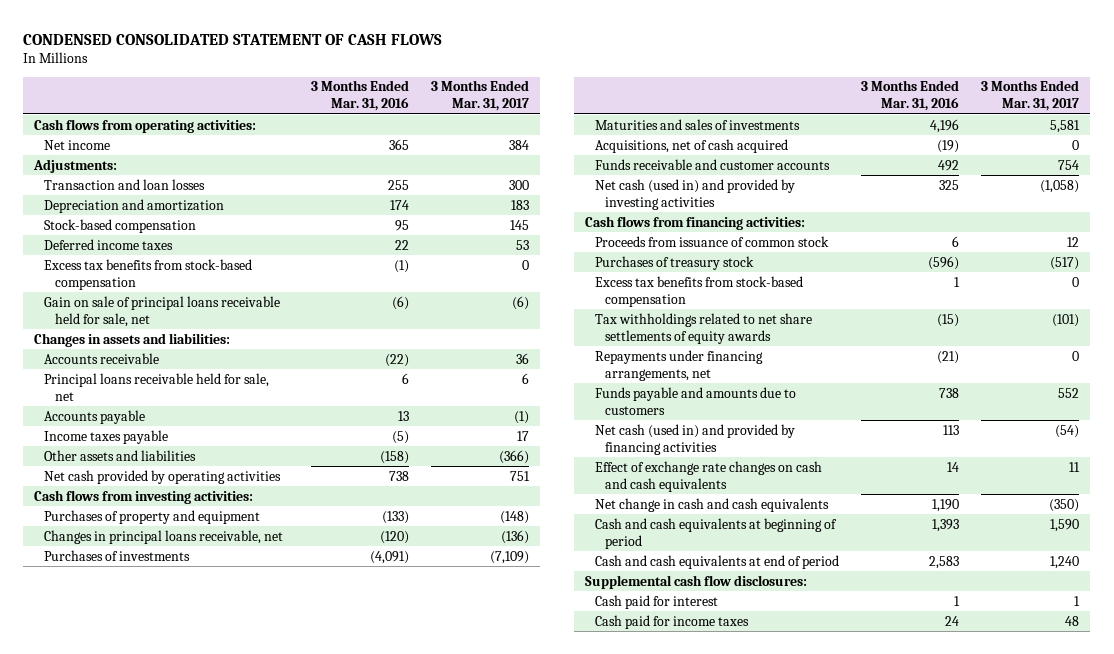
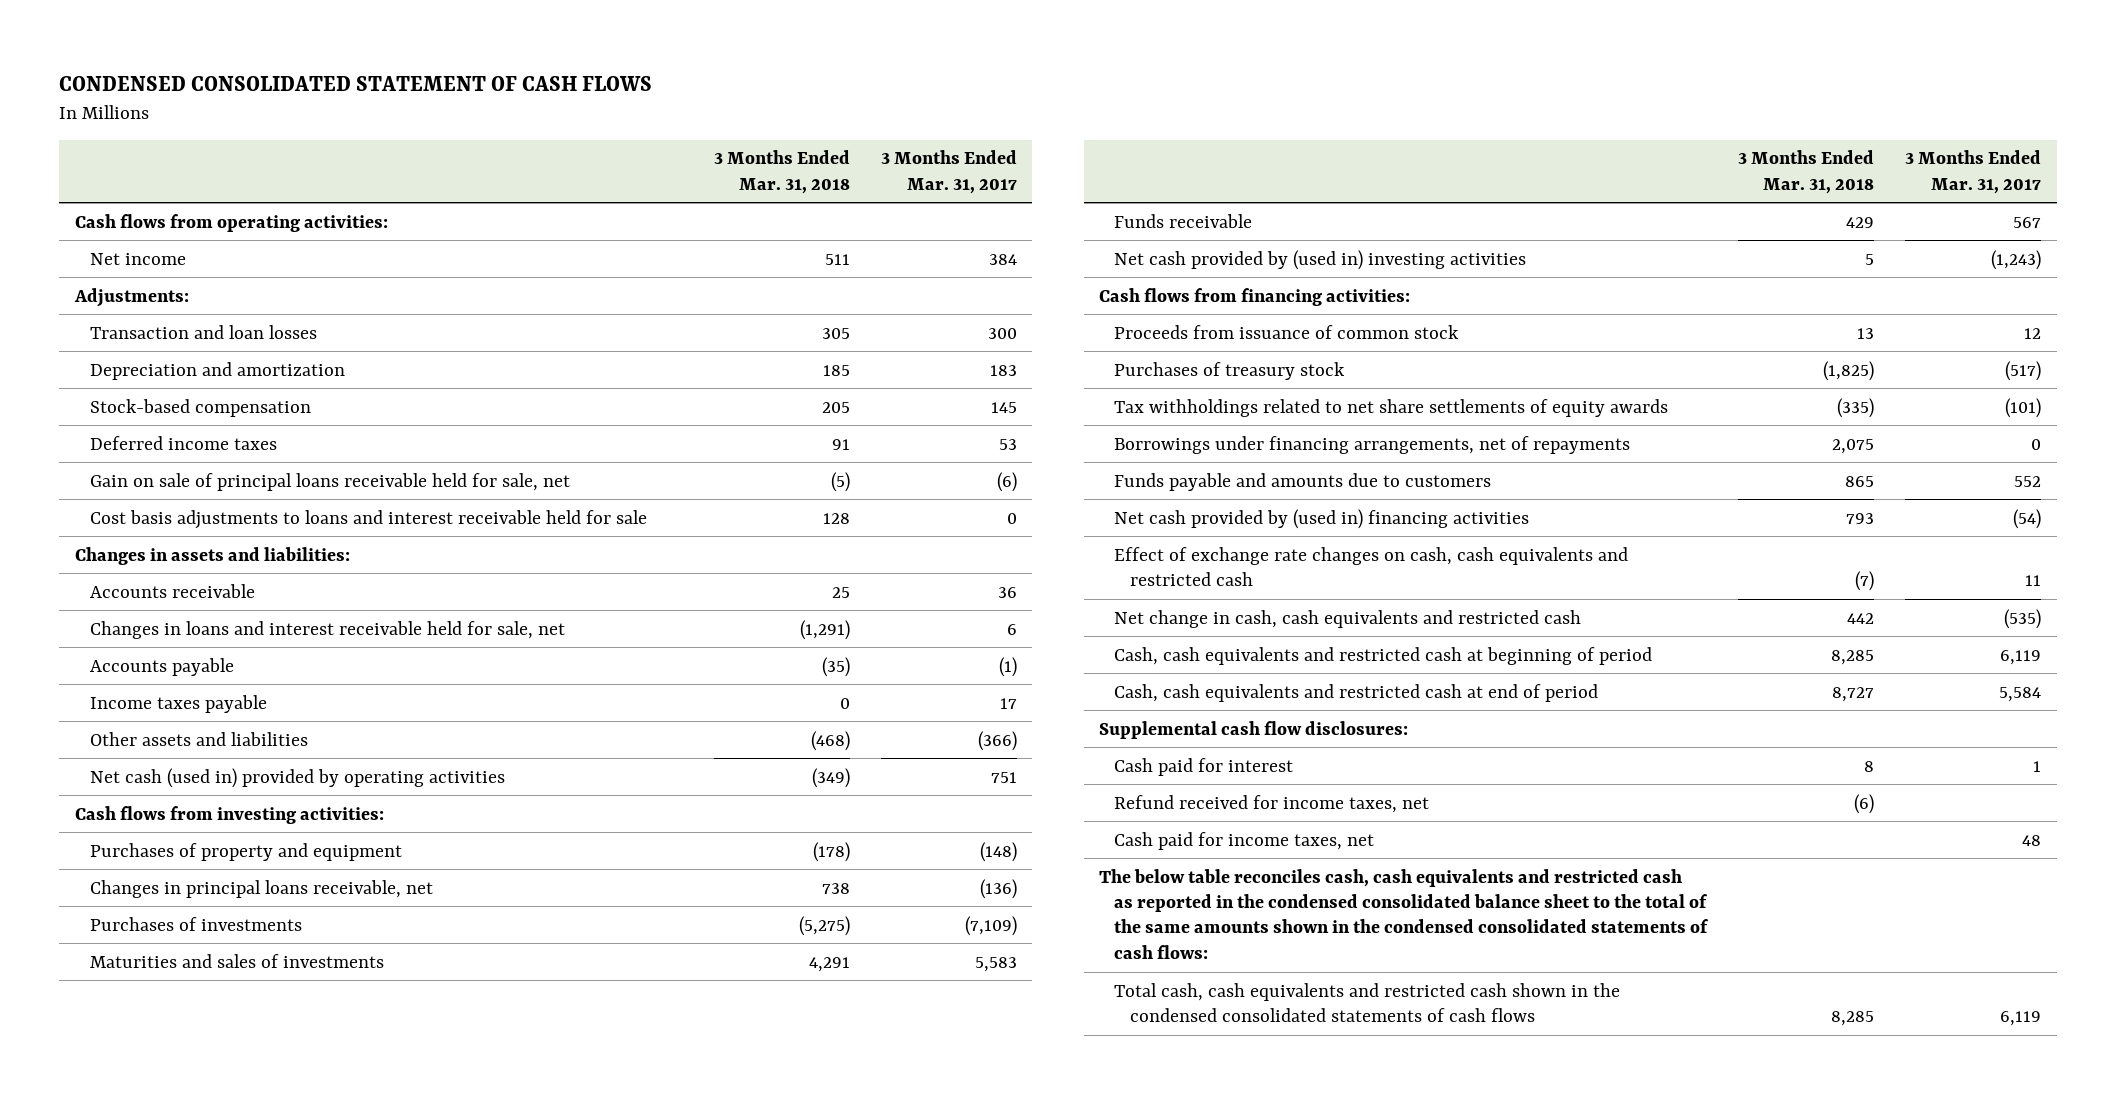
- | 3 Months Ended Mar. 31, 2016 | 3 Months Ended Mar. 31, 2017
+ | 3 Months Ended Mar. 31, 2018 | 3 Months Ended Mar. 31, 2017
- Excess tax benefits from stock-based compensation | (1) | 0
+ Cost basis adjustments to loans and interest receivable held for sale | 128 | 0
- Principal loans receivable held for sale, net | 6 | 6
+ Changes in loans and interest receivable held for sale, net | (1,291) | 6
- Net cash provided by operating activities | 738 | 751
+ Net cash (used in) provided by operating activities | (349) | 751
- Maturities and sales of investments | 4,196 | 5,581
- Acquisitions, net of cash acquired | (19) | 0
- Funds receivable and customer accounts | 492 | 754
- Net cash (used in) and provided by investing activities | 325 | (1,058)
+ Maturities and sales of investments | 4,291 | 5,583
+ Funds receivable | 429 | 567
+ Net cash provided by (used in) investing activities | 5 | (1,243)
- Excess tax benefits from stock-based compensation | 1 | 0
- Repayments under financing arrangements, net | (21) | 0
+ Borrowings under financing arrangements, net of repayments | 2,075 | 0
- Net cash (used in) and provided by financing activities | 113 | (54)
- Effect of exchange rate changes on cash and cash equivalents | 14 | 11
- Net change in cash and cash equivalents | 1,190 | (350)
- Cash and cash equivalents at beginning of period | 1,393 | 1,590
- Cash and cash equivalents at end of period | 2,583 | 1,240
+ Net cash provided by (used in) financing activities | 793 | (54)
+ Effect of exchange rate changes on cash, cash equivalents and restricted cash | (7) | 11
+ Net change in cash, cash equivalents and restricted cash | 442 | (535)
+ Cash, cash equivalents and restricted cash at beginning of period | 8,285 | 6,119
+ Cash, cash equivalents and restricted cash at end of period | 8,727 | 5,584
- Cash paid for income taxes | 24 | 48
+ Refund received for income taxes, net | (6) |
+ Cash paid for income taxes, net | | 48
+ The below table reconciles cash, cash equivalents and restricted cash as reported in the condensed consolidated balance sheet to the total of the same amounts shown in the condensed consolidated statements of cash flows:
+ Total cash, cash equivalents and restricted cash shown in the condensed consolidated statements of cash flows | 8,285 | 6,119

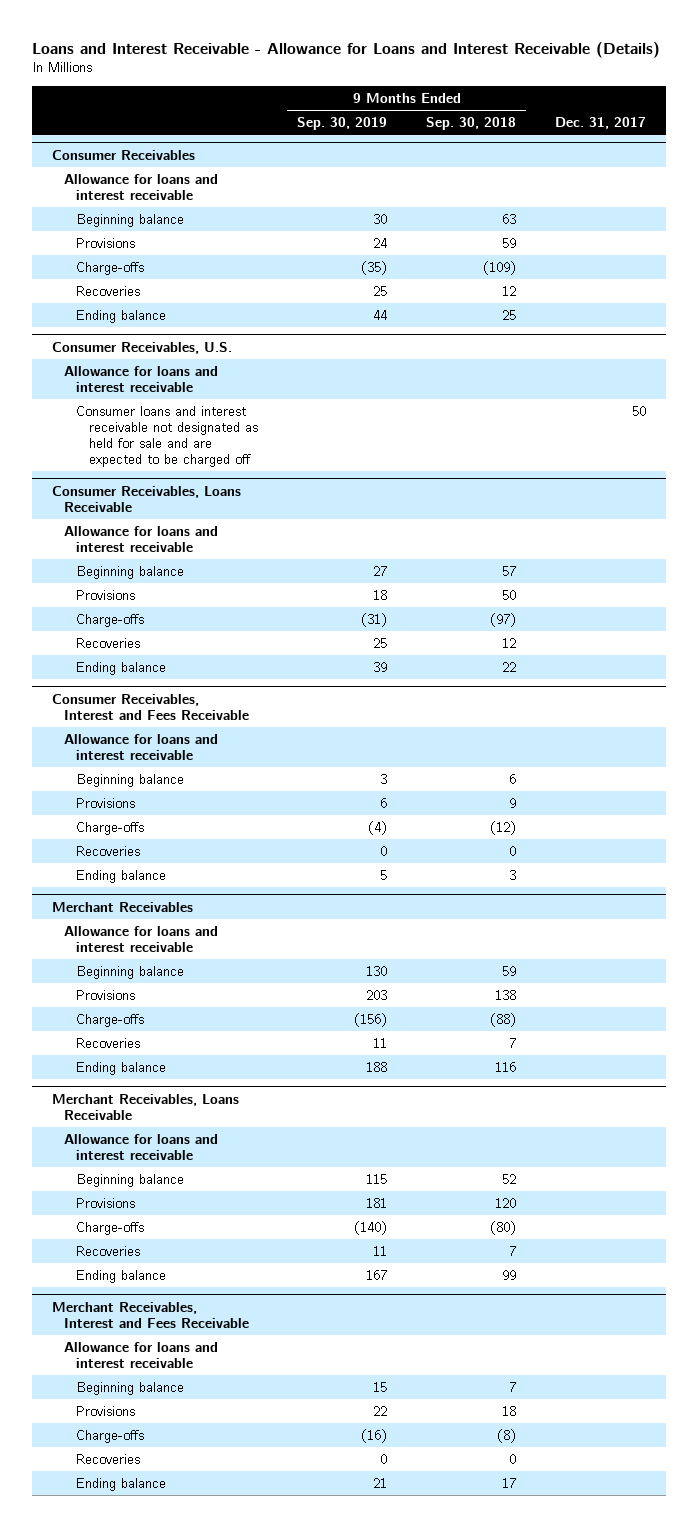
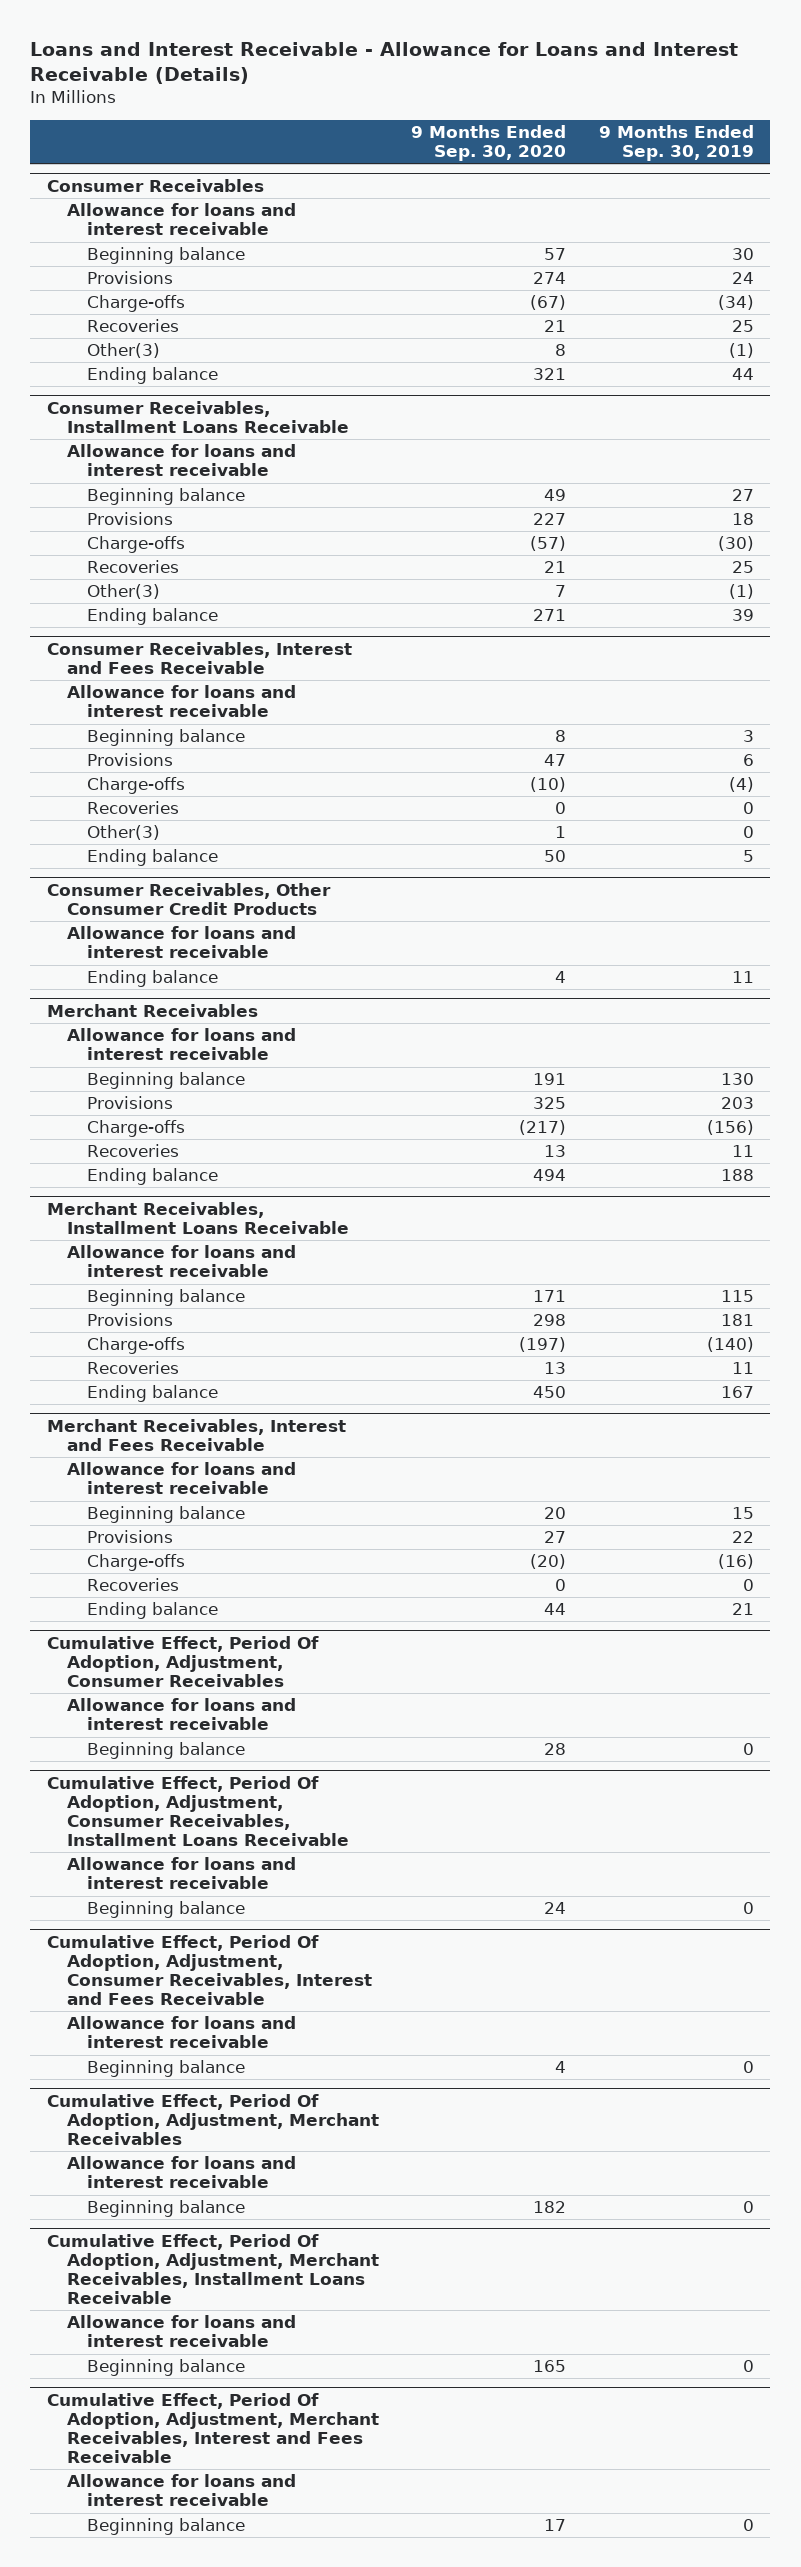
- | 9 Months Ended Sep. 30, 2019 | 9 Months Ended Sep. 30, 2018 | Dec. 31, 2017
+ | 9 Months Ended Sep. 30, 2020 | 9 Months Ended Sep. 30, 2019
@ Consumer Receivables
- Charge-offs | (35) | (109) |
+ Charge-offs | (67) | (34)
+ Other(3) | 8 | (1)
- Consumer Receivables, U.S.
- Allowance for loans and interest receivable
- Consumer loans and interest receivable not designated as held for sale and are expected to be charged off | | | 50
- Consumer Receivables, Loans Receivable
+ Consumer Receivables, Installment Loans Receivable
- Charge-offs | (31) | (97) |
+ Charge-offs | (57) | (30)
+ Other(3) | 7 | (1)
@ Consumer Receivables, Interest and Fees Receivable
+ Other(3) | 1 | 0
+ Consumer Receivables, Other Consumer Credit Products
+ Allowance for loans and interest receivable
+ Ending balance | 4 | 11
- Merchant Receivables, Loans Receivable
+ Merchant Receivables, Installment Loans Receivable
+ Cumulative Effect, Period Of Adoption, Adjustment, Consumer Receivables
+ Allowance for loans and interest receivable
+ Beginning balance | 28 | 0
+ Cumulative Effect, Period Of Adoption, Adjustment, Consumer Receivables, Installment Loans Receivable
+ Allowance for loans and interest receivable
+ Beginning balance | 24 | 0
+ Cumulative Effect, Period Of Adoption, Adjustment, Consumer Receivables, Interest and Fees Receivable
+ Allowance for loans and interest receivable
+ Beginning balance | 4 | 0
+ Cumulative Effect, Period Of Adoption, Adjustment, Merchant Receivables
+ Allowance for loans and interest receivable
+ Beginning balance | 182 | 0
+ Cumulative Effect, Period Of Adoption, Adjustment, Merchant Receivables, Installment Loans Receivable
+ Allowance for loans and interest receivable
+ Beginning balance | 165 | 0
+ Cumulative Effect, Period Of Adoption, Adjustment, Merchant Receivables, Interest and Fees Receivable
+ Allowance for loans and interest receivable
+ Beginning balance | 17 | 0

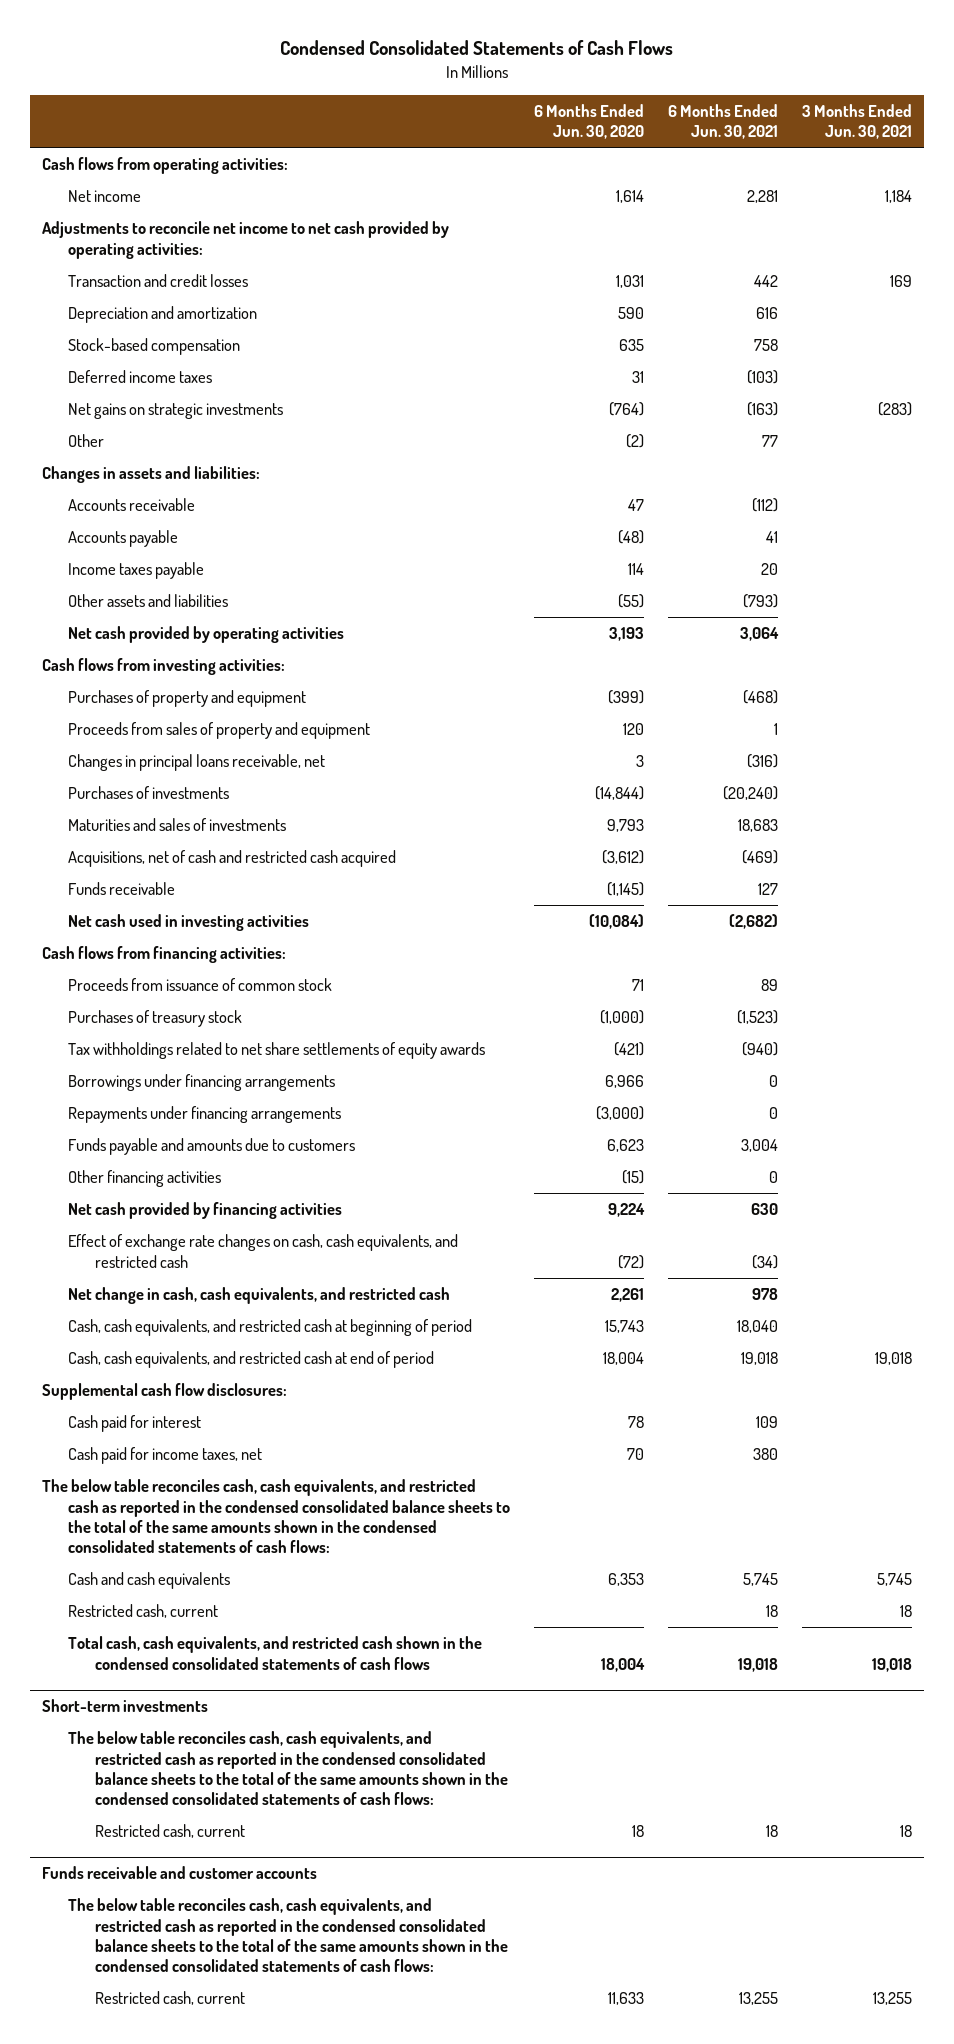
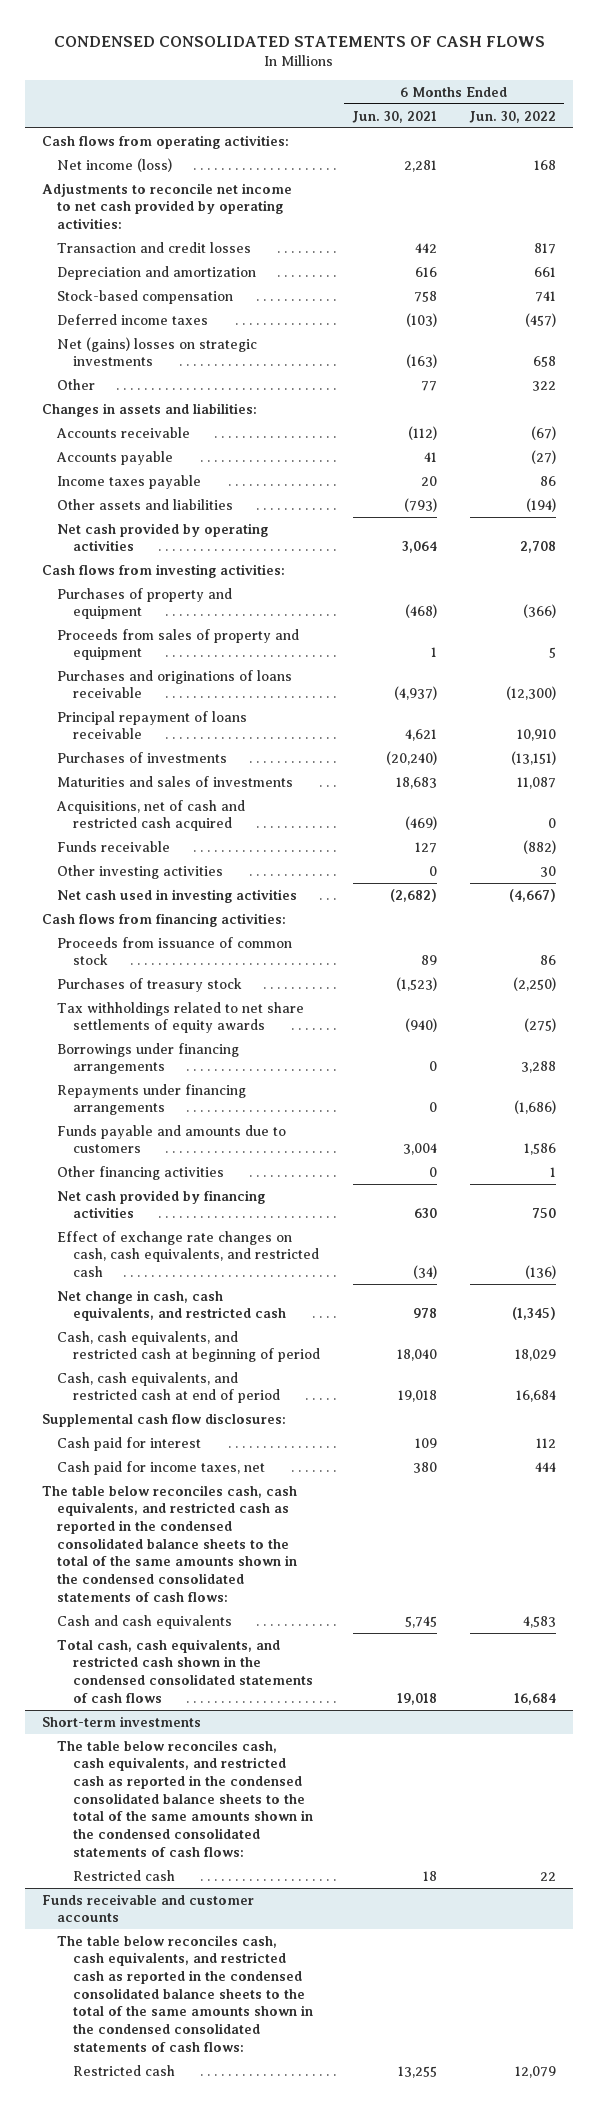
- Condensed Consolidated Statements of Cash Flows
+ CONDENSED CONSOLIDATED STATEMENTS OF CASH FLOWS
- | 6 Months Ended Jun. 30, 2020 | 6 Months Ended Jun. 30, 2021 | 3 Months Ended Jun. 30, 2021
+ | 6 Months Ended Jun. 30, 2021 | 6 Months Ended Jun. 30, 2022
- Net income | 1,614 | 2,281 | 1,184
+ Net income (loss) | 2,281 | 168
- Net gains on strategic investments | (764) | (163) | (283)
+ Net (gains) losses on strategic investments | (163) | 658
- Changes in principal loans receivable, net | 3 | (316) |
+ Purchases and originations of loans receivable | (4,937) | (12,300)
+ Principal repayment of loans receivable | 4,621 | 10,910
+ Other investing activities | 0 | 30
- The below table reconciles cash, cash equivalents, and restricted cash as reported in the condensed consolidated balance sheets to the total of the same amounts shown in the condensed consolidated statements of cash flows:
+ The table below reconciles cash, cash equivalents, and restricted cash as reported in the condensed consolidated balance sheets to the total of the same amounts shown in the condensed consolidated statements of cash flows:
- Restricted cash, current | | 18 | 18
@ Short-term investments
- The below table reconciles cash, cash equivalents, and restricted cash as reported in the condensed consolidated balance sheets to the total of the same amounts shown in the condensed consolidated statements of cash flows:
- Restricted cash, current | 18 | 18 | 18
+ The table below reconciles cash, cash equivalents, and restricted cash as reported in the condensed consolidated balance sheets to the total of the same amounts shown in the condensed consolidated statements of cash flows:
+ Restricted cash | 18 | 22
@ Funds receivable and customer accounts
- The below table reconciles cash, cash equivalents, and restricted cash as reported in the condensed consolidated balance sheets to the total of the same amounts shown in the condensed consolidated statements of cash flows:
- Restricted cash, current | 11,633 | 13,255 | 13,255
+ The table below reconciles cash, cash equivalents, and restricted cash as reported in the condensed consolidated balance sheets to the total of the same amounts shown in the condensed consolidated statements of cash flows:
+ Restricted cash | 13,255 | 12,079

